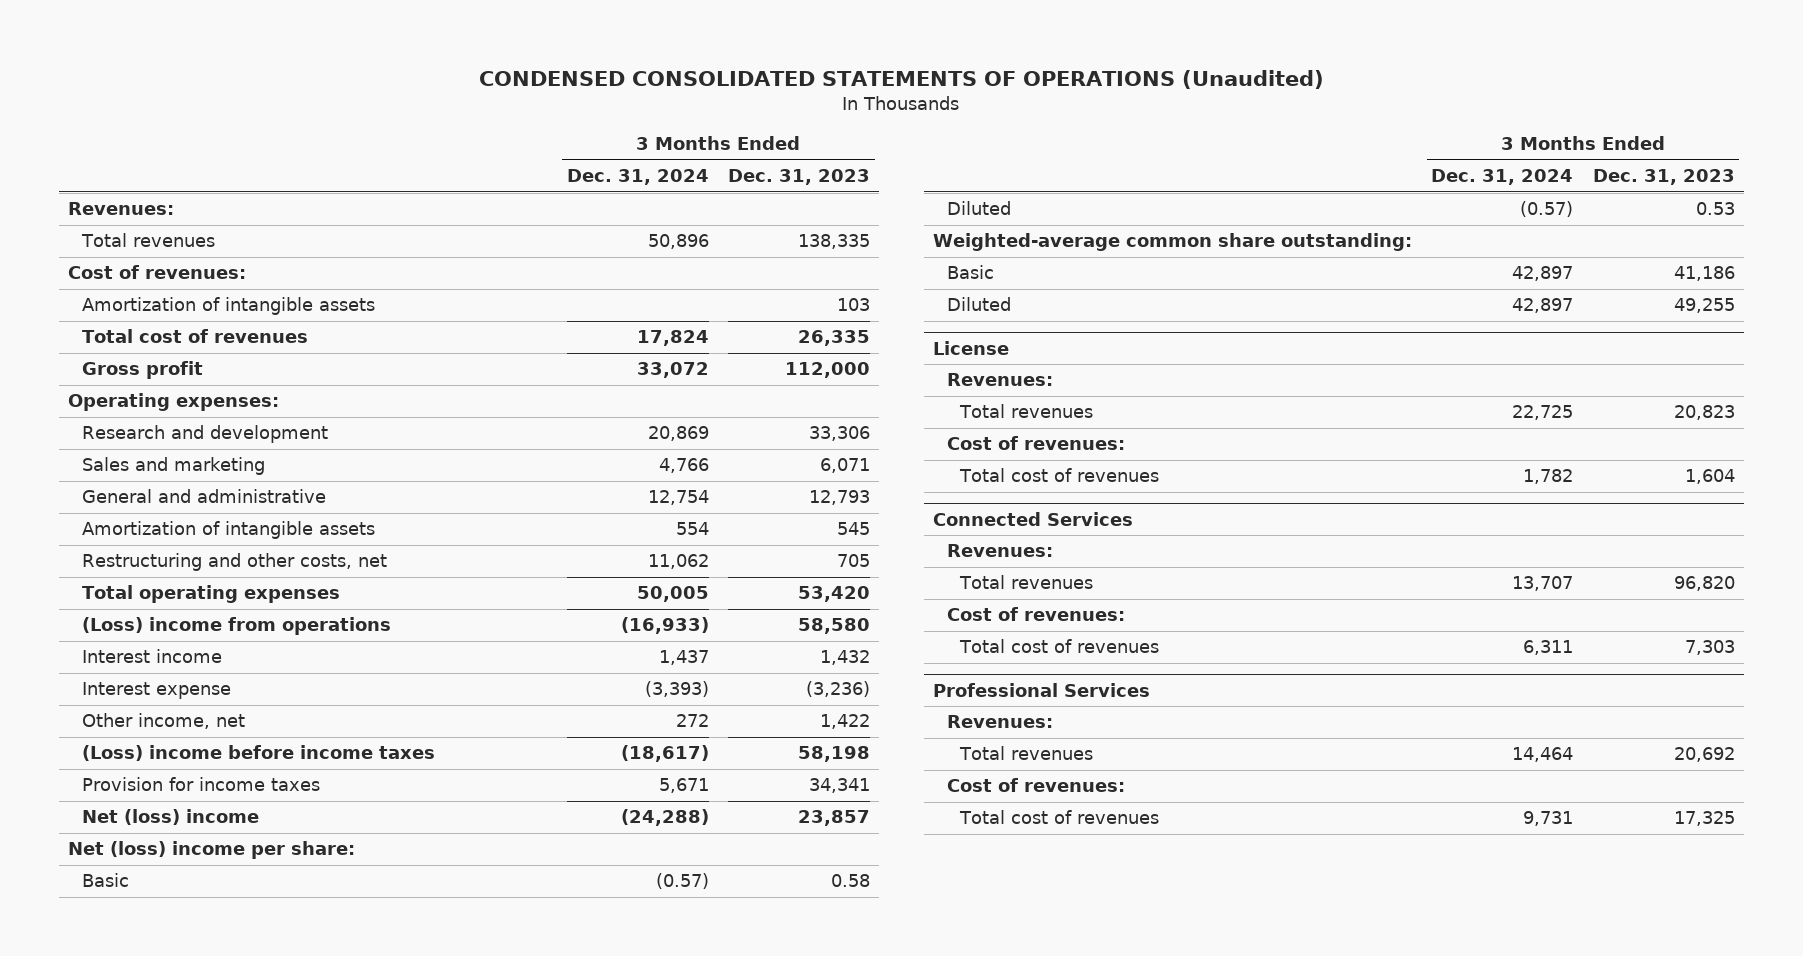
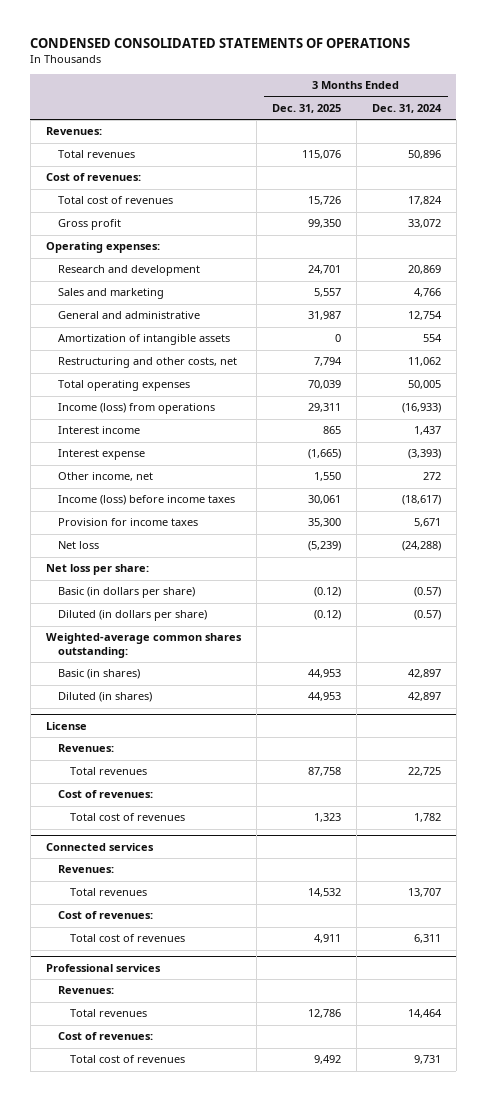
- CONDENSED CONSOLIDATED STATEMENTS OF OPERATIONS (Unaudited)
+ CONDENSED CONSOLIDATED STATEMENTS OF OPERATIONS
- | 3 Months Ended Dec. 31, 2024 | 3 Months Ended Dec. 31, 2023
+ | 3 Months Ended Dec. 31, 2025 | 3 Months Ended Dec. 31, 2024
- Amortization of intangible assets | | 103
- (Loss) income from operations | (16,933) | 58,580
+ Income (loss) from operations | 29,311 | (16,933)
- (Loss) income before income taxes | (18,617) | 58,198
+ Income (loss) before income taxes | 30,061 | (18,617)
- Net (loss) income | (24,288) | 23,857
- Net (loss) income per share:
- Basic | (0.57) | 0.58
- Diluted | (0.57) | 0.53
- Weighted-average common share outstanding:
- Basic | 42,897 | 41,186
- Diluted | 42,897 | 49,255
+ Net loss | (5,239) | (24,288)
+ Net loss per share:
+ Basic (in dollars per share) | (0.12) | (0.57)
+ Diluted (in dollars per share) | (0.12) | (0.57)
+ Weighted-average common shares outstanding:
+ Basic (in shares) | 44,953 | 42,897
+ Diluted (in shares) | 44,953 | 42,897
- Connected Services
+ Connected services
- Professional Services
+ Professional services

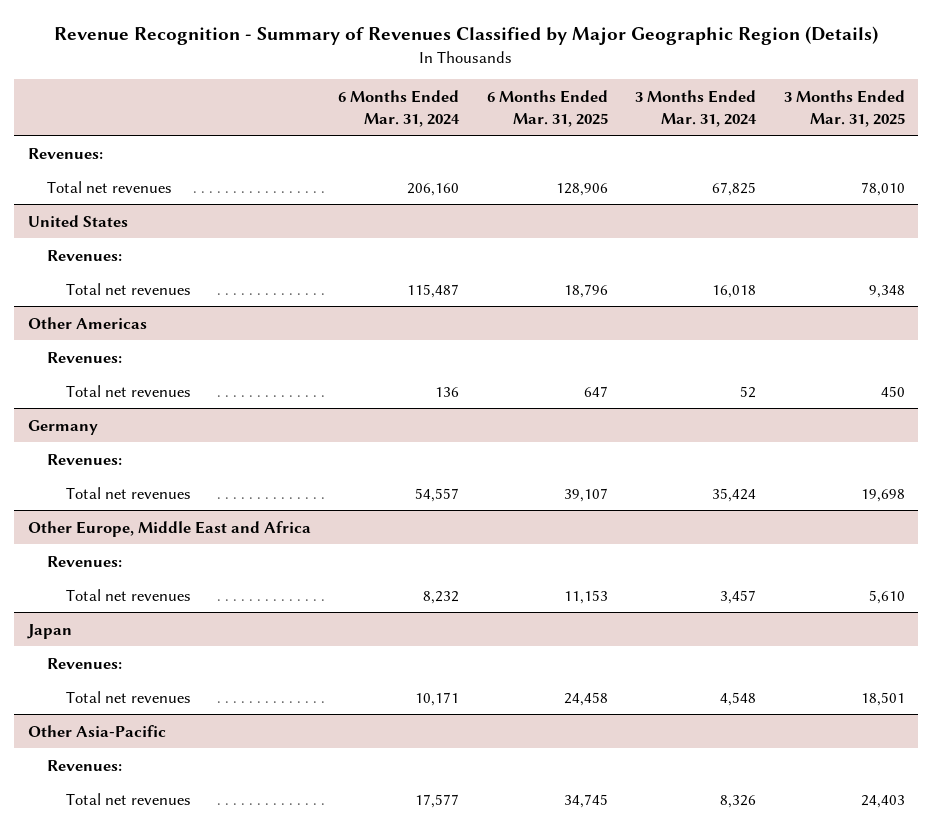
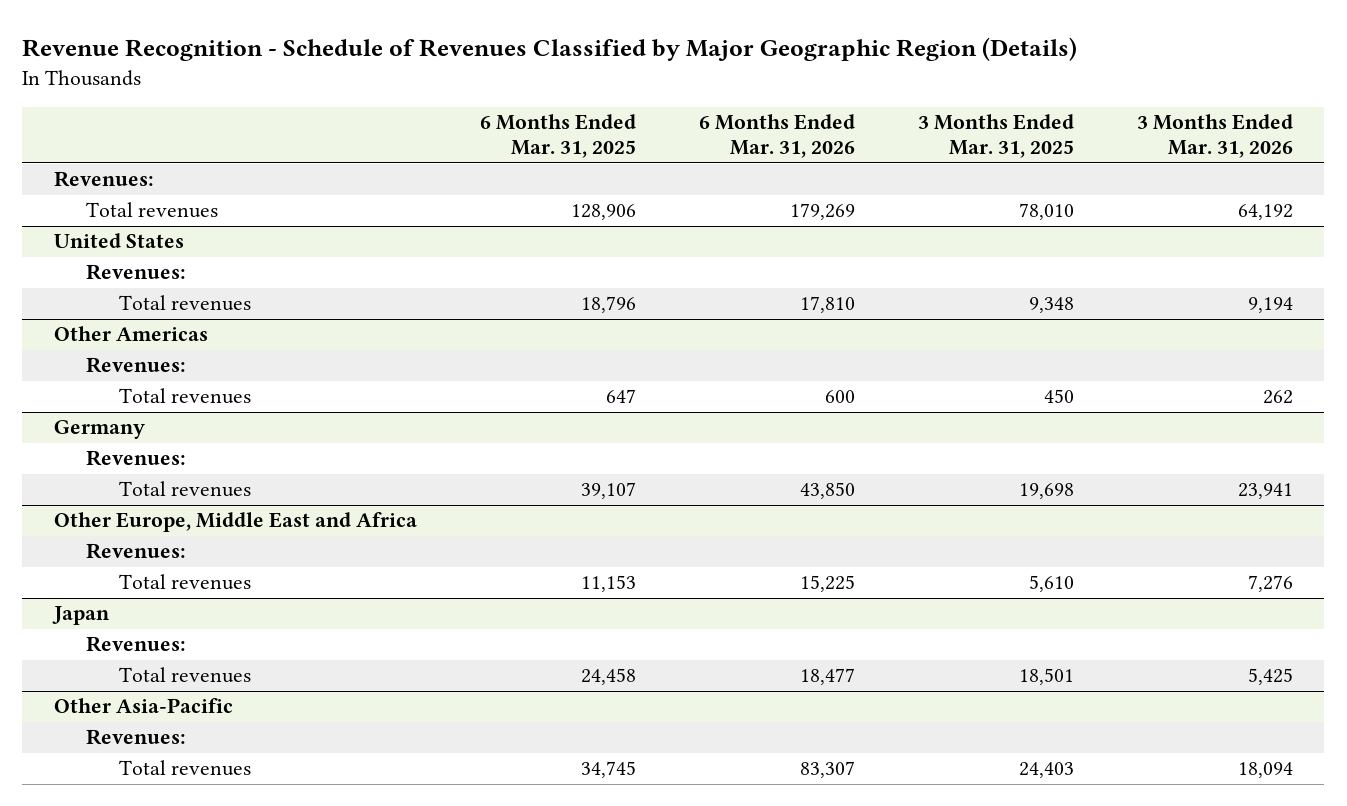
- Revenue Recognition - Summary of Revenues Classified by Major Geographic Region (Details)
+ Revenue Recognition - Schedule of Revenues Classified by Major Geographic Region (Details)
- | 6 Months Ended Mar. 31, 2024 | 6 Months Ended Mar. 31, 2025 | 3 Months Ended Mar. 31, 2024 | 3 Months Ended Mar. 31, 2025
+ | 6 Months Ended Mar. 31, 2025 | 6 Months Ended Mar. 31, 2026 | 3 Months Ended Mar. 31, 2025 | 3 Months Ended Mar. 31, 2026
- Total net revenues | 206,160 | 128,906 | 67,825 | 78,010
+ Total revenues | 128,906 | 179,269 | 78,010 | 64,192
@ United States
- Total net revenues | 115,487 | 18,796 | 16,018 | 9,348
+ Total revenues | 18,796 | 17,810 | 9,348 | 9,194
@ Other Americas
- Total net revenues | 136 | 647 | 52 | 450
+ Total revenues | 647 | 600 | 450 | 262
@ Germany
- Total net revenues | 54,557 | 39,107 | 35,424 | 19,698
+ Total revenues | 39,107 | 43,850 | 19,698 | 23,941
@ Other Europe, Middle East and Africa
- Total net revenues | 8,232 | 11,153 | 3,457 | 5,610
+ Total revenues | 11,153 | 15,225 | 5,610 | 7,276
@ Japan
- Total net revenues | 10,171 | 24,458 | 4,548 | 18,501
+ Total revenues | 24,458 | 18,477 | 18,501 | 5,425
@ Other Asia-Pacific
- Total net revenues | 17,577 | 34,745 | 8,326 | 24,403
+ Total revenues | 34,745 | 83,307 | 24,403 | 18,094

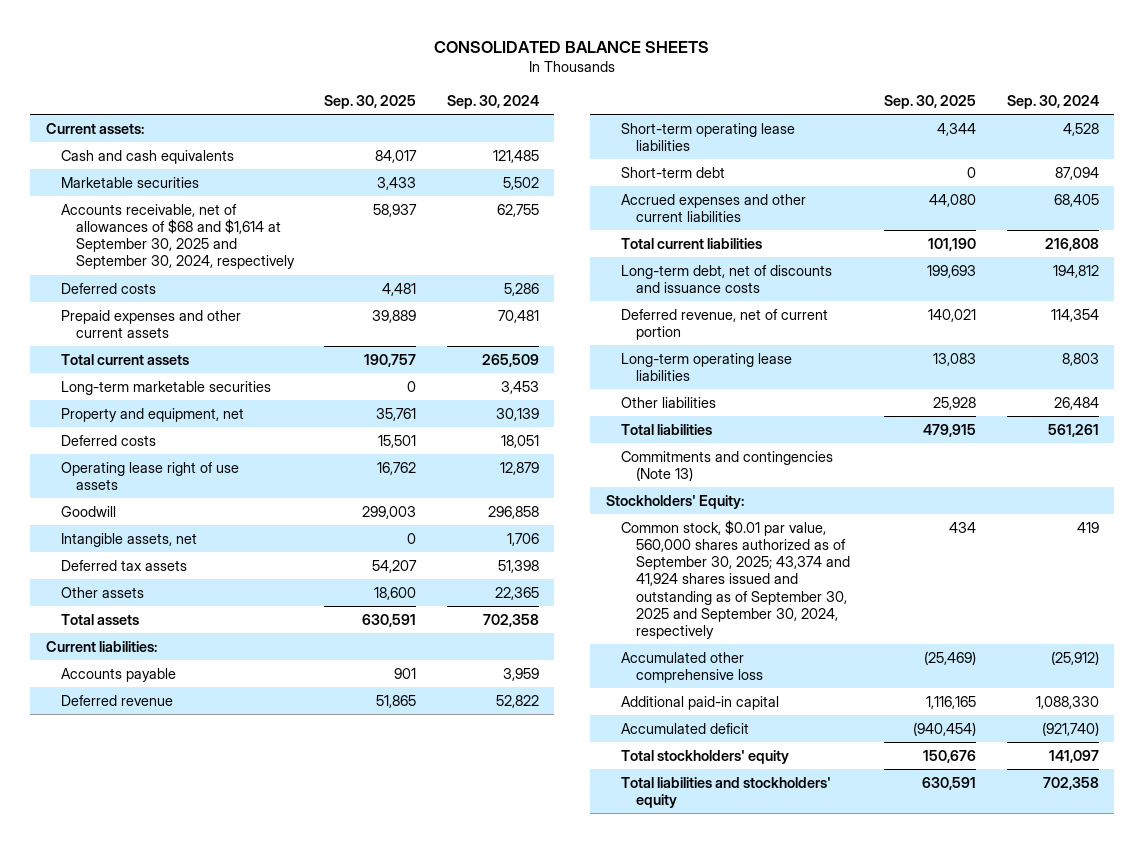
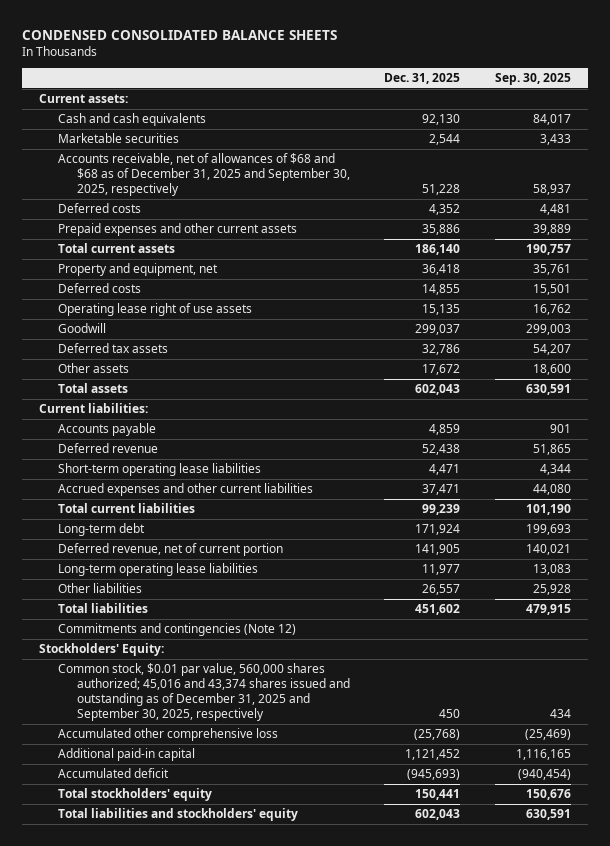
- CONSOLIDATED BALANCE SHEETS
+ CONDENSED CONSOLIDATED BALANCE SHEETS
- | Sep. 30, 2025 | Sep. 30, 2024
+ | Dec. 31, 2025 | Sep. 30, 2025
- Accounts receivable, net of allowances of $68 and $1,614 at September 30, 2025 and September 30, 2024, respectively | 58,937 | 62,755
+ Accounts receivable, net of allowances of $68 and $68 as of December 31, 2025 and September 30, 2025, respectively | 51,228 | 58,937
- Long-term marketable securities | 0 | 3,453
- Intangible assets, net | 0 | 1,706
- Short-term debt | 0 | 87,094
- Long-term debt, net of discounts and issuance costs | 199,693 | 194,812
+ Long-term debt | 171,924 | 199,693
- Commitments and contingencies (Note 13)
+ Commitments and contingencies (Note 12)
- Common stock, $0.01 par value, 560,000 shares authorized as of September 30, 2025; 43,374 and 41,924 shares issued and outstanding as of September 30, 2025 and September 30, 2024, respectively | 434 | 419
+ Common stock, $0.01 par value, 560,000 shares authorized; 45,016 and 43,374 shares issued and outstanding as of December 31, 2025 and September 30, 2025, respectively | 450 | 434

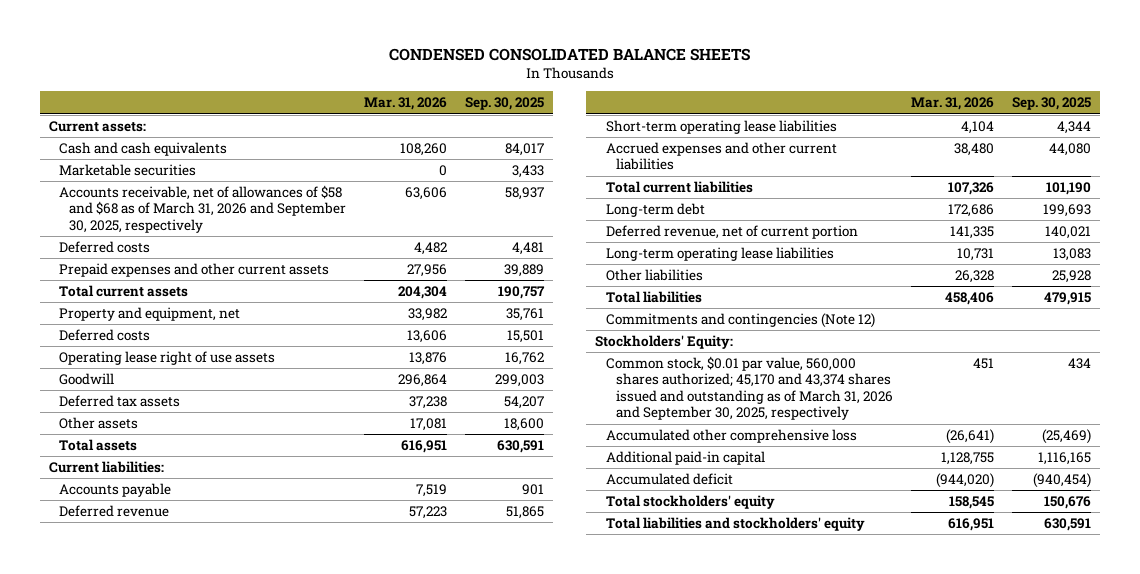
- | Dec. 31, 2025 | Sep. 30, 2025
+ | Mar. 31, 2026 | Sep. 30, 2025
- Accounts receivable, net of allowances of $68 and $68 as of December 31, 2025 and September 30, 2025, respectively | 51,228 | 58,937
+ Accounts receivable, net of allowances of $58 and $68 as of March 31, 2026 and September 30, 2025, respectively | 63,606 | 58,937
- Common stock, $0.01 par value, 560,000 shares authorized; 45,016 and 43,374 shares issued and outstanding as of December 31, 2025 and September 30, 2025, respectively | 450 | 434
+ Common stock, $0.01 par value, 560,000 shares authorized; 45,170 and 43,374 shares issued and outstanding as of March 31, 2026 and September 30, 2025, respectively | 451 | 434

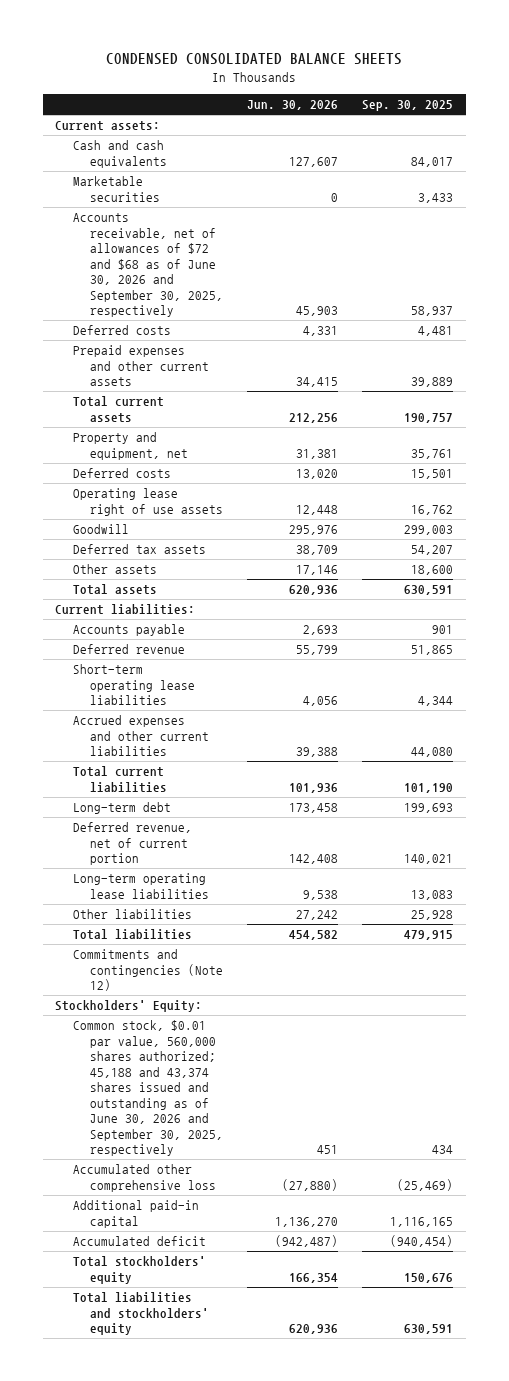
- | Mar. 31, 2026 | Sep. 30, 2025
+ | Jun. 30, 2026 | Sep. 30, 2025
- Accounts receivable, net of allowances of $58 and $68 as of March 31, 2026 and September 30, 2025, respectively | 63,606 | 58,937
+ Accounts receivable, net of allowances of $72 and $68 as of June 30, 2026 and September 30, 2025, respectively | 45,903 | 58,937
- Common stock, $0.01 par value, 560,000 shares authorized; 45,170 and 43,374 shares issued and outstanding as of March 31, 2026 and September 30, 2025, respectively | 451 | 434
+ Common stock, $0.01 par value, 560,000 shares authorized; 45,188 and 43,374 shares issued and outstanding as of June 30, 2026 and September 30, 2025, respectively | 451 | 434

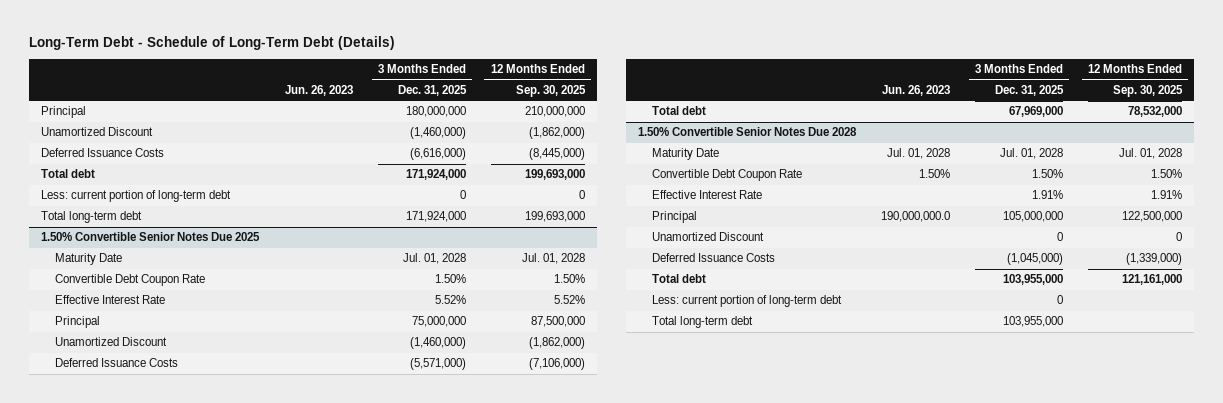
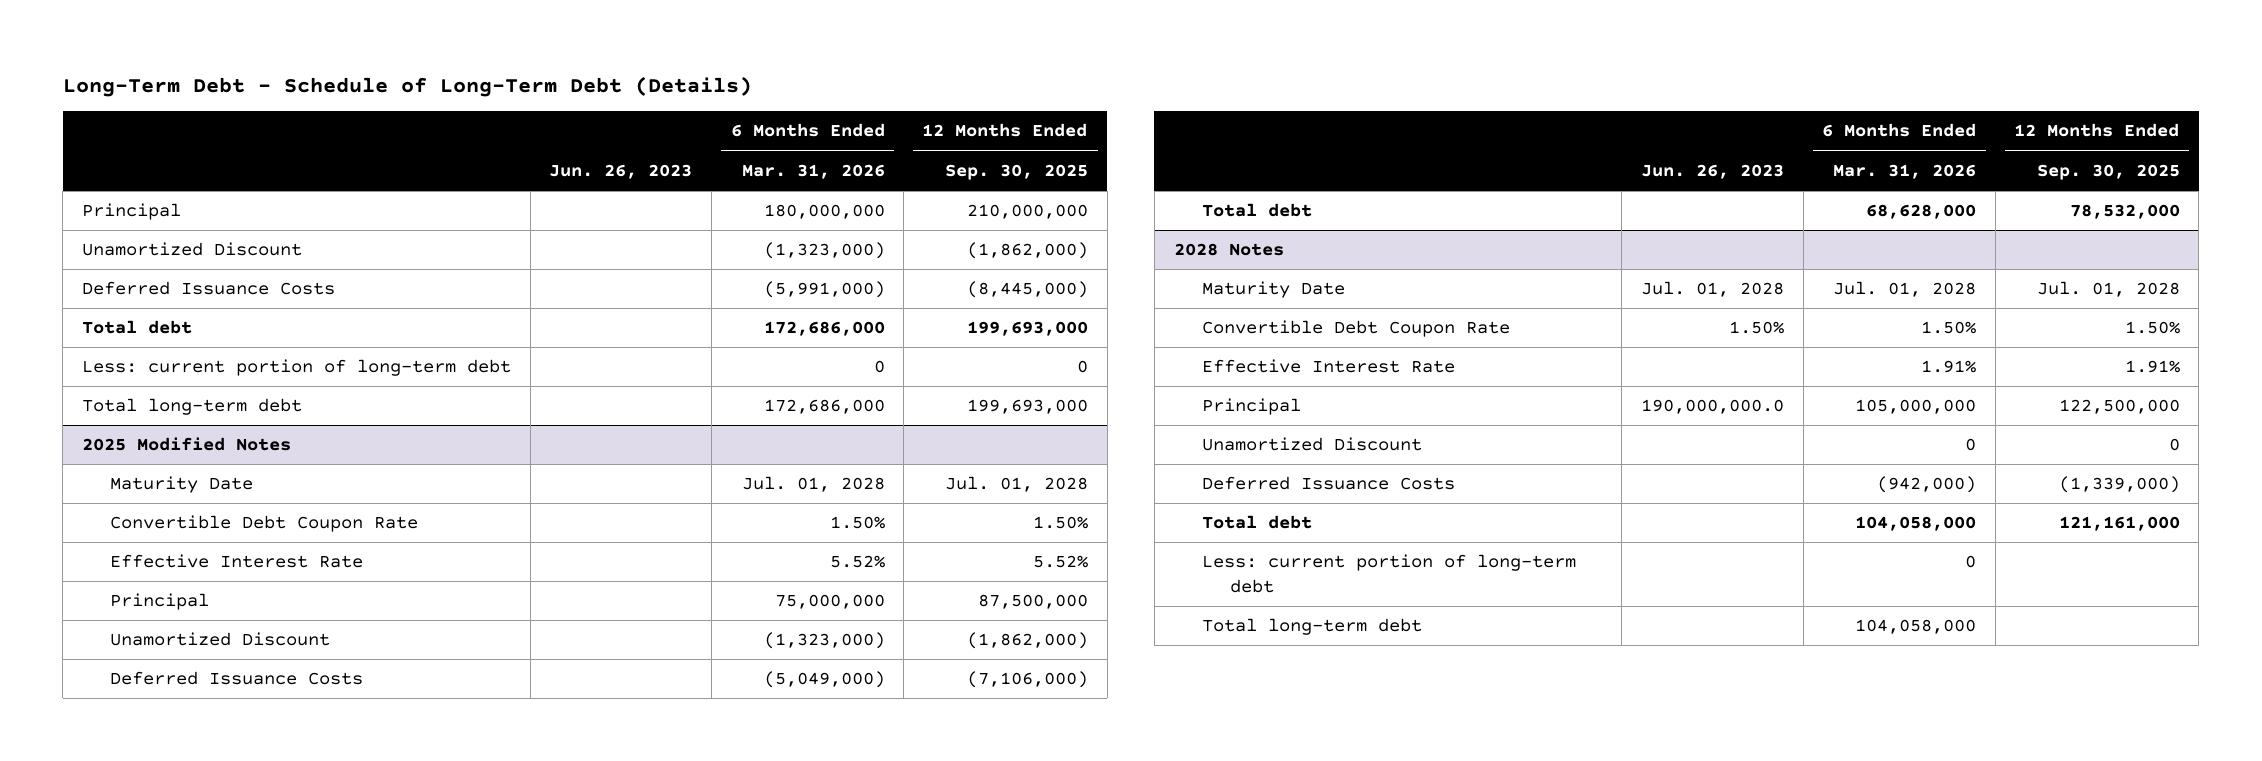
- | Jun. 26, 2023 | 3 Months Ended Dec. 31, 2025 | 12 Months Ended Sep. 30, 2025
+ | Jun. 26, 2023 | 6 Months Ended Mar. 31, 2026 | 12 Months Ended Sep. 30, 2025
- 1.50% Convertible Senior Notes Due 2025
+ 2025 Modified Notes
- 1.50% Convertible Senior Notes Due 2028
+ 2028 Notes

